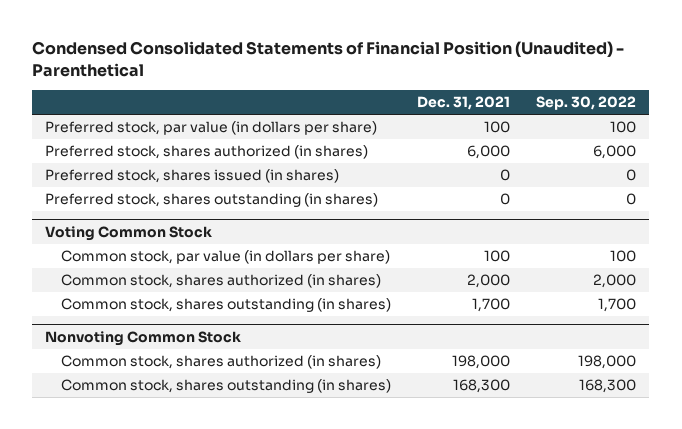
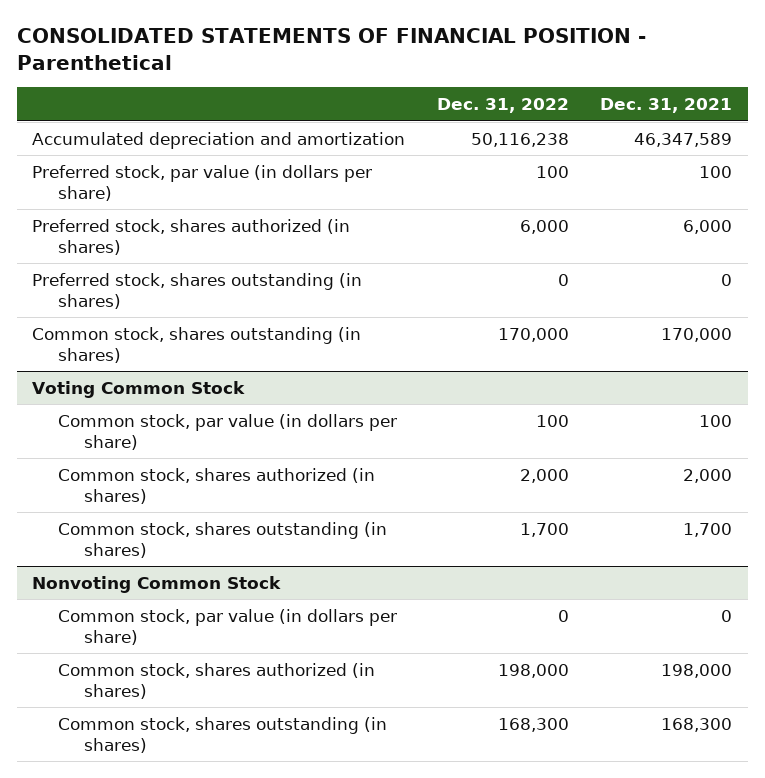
- Condensed Consolidated Statements of Financial Position (Unaudited) - Parenthetical
+ CONSOLIDATED STATEMENTS OF FINANCIAL POSITION - Parenthetical
- | Dec. 31, 2021 | Sep. 30, 2022
+ | Dec. 31, 2022 | Dec. 31, 2021
+ Accumulated depreciation and amortization | 50,116,238 | 46,347,589
- Preferred stock, shares issued (in shares) | 0 | 0
+ Common stock, shares outstanding (in shares) | 170,000 | 170,000
@ Nonvoting Common Stock
+ Common stock, par value (in dollars per share) | 0 | 0

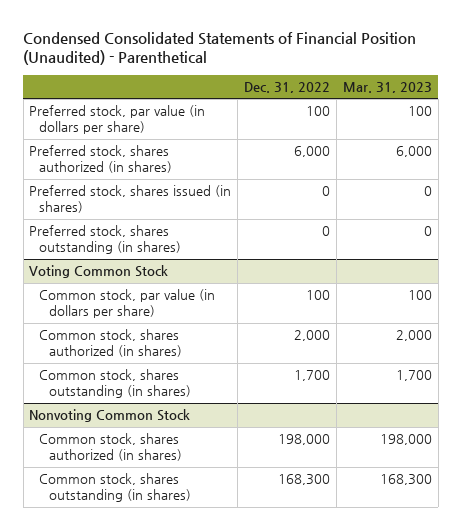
- CONSOLIDATED STATEMENTS OF FINANCIAL POSITION - Parenthetical
+ Condensed Consolidated Statements of Financial Position (Unaudited) - Parenthetical
- | Dec. 31, 2022 | Dec. 31, 2021
+ | Dec. 31, 2022 | Mar. 31, 2023
- Accumulated depreciation and amortization | 50,116,238 | 46,347,589
+ Preferred stock, shares issued (in shares) | 0 | 0
- Common stock, shares outstanding (in shares) | 170,000 | 170,000
@ Nonvoting Common Stock
- Common stock, par value (in dollars per share) | 0 | 0

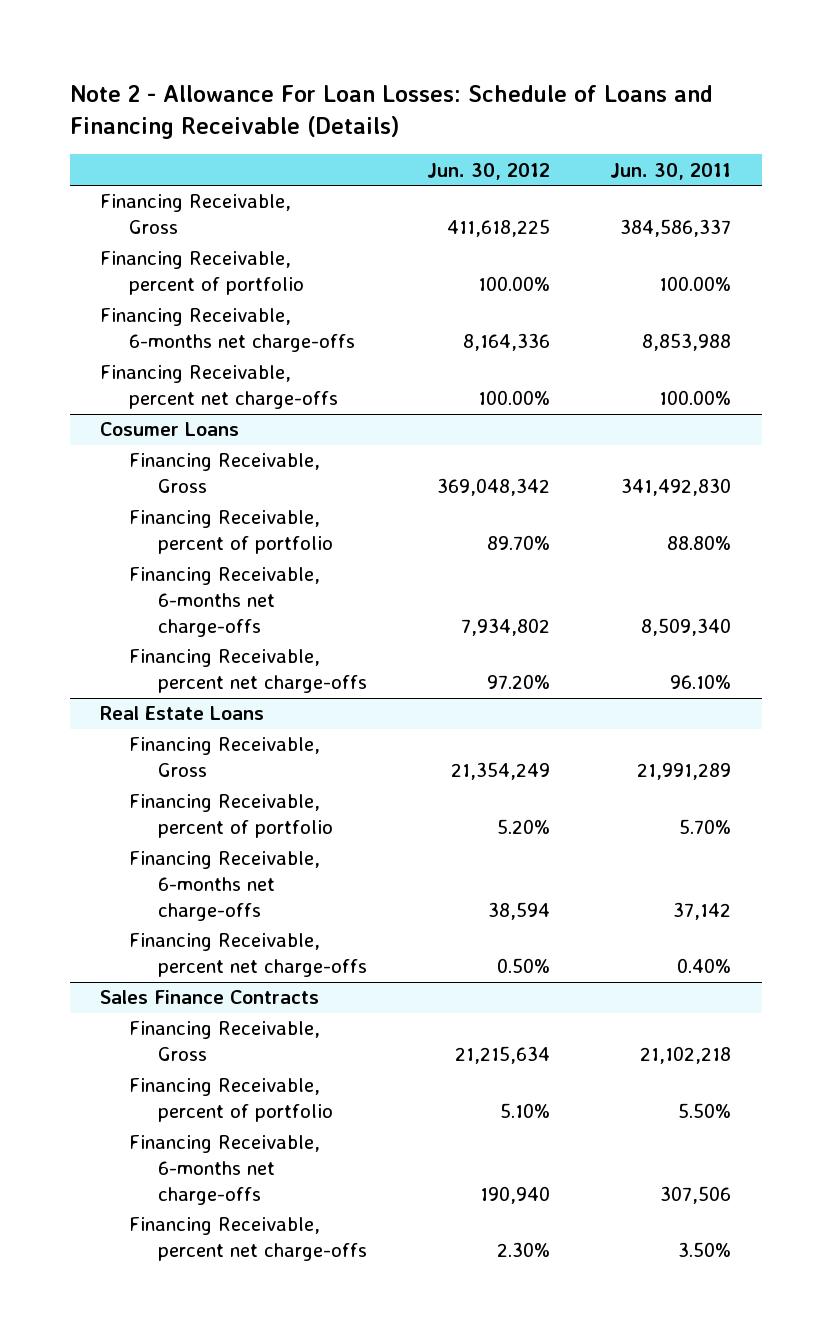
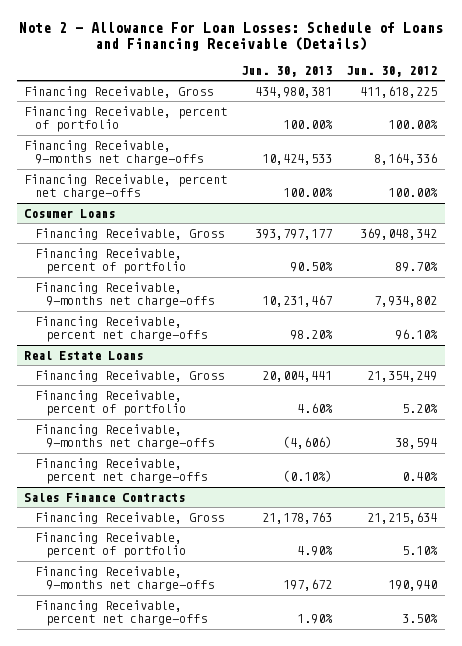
- | Jun. 30, 2012 | Jun. 30, 2011
+ | Jun. 30, 2013 | Jun. 30, 2012
- Financing Receivable, 6-months net charge-offs | 8,164,336 | 8,853,988
+ Financing Receivable, 9-months net charge-offs | 10,424,533 | 8,164,336
@ Cosumer Loans
- Financing Receivable, 6-months net charge-offs | 7,934,802 | 8,509,340
- Financing Receivable, percent net charge-offs | 97.20% | 96.10%
+ Financing Receivable, 9-months net charge-offs | 10,231,467 | 7,934,802
+ Financing Receivable, percent net charge-offs | 98.20% | 96.10%
@ Real Estate Loans
- Financing Receivable, 6-months net charge-offs | 38,594 | 37,142
- Financing Receivable, percent net charge-offs | 0.50% | 0.40%
+ Financing Receivable, 9-months net charge-offs | (4,606) | 38,594
+ Financing Receivable, percent net charge-offs | (0.10%) | 0.40%
@ Sales Finance Contracts
- Financing Receivable, 6-months net charge-offs | 190,940 | 307,506
- Financing Receivable, percent net charge-offs | 2.30% | 3.50%
+ Financing Receivable, 9-months net charge-offs | 197,672 | 190,940
+ Financing Receivable, percent net charge-offs | 1.90% | 3.50%

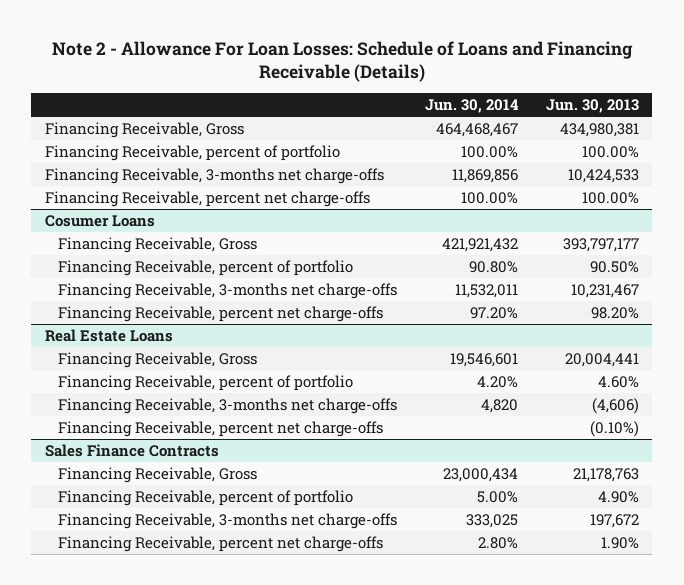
- | Jun. 30, 2013 | Jun. 30, 2012
+ | Jun. 30, 2014 | Jun. 30, 2013
- Financing Receivable, 9-months net charge-offs | 10,424,533 | 8,164,336
+ Financing Receivable, 3-months net charge-offs | 11,869,856 | 10,424,533
@ Cosumer Loans
- Financing Receivable, 9-months net charge-offs | 10,231,467 | 7,934,802
+ Financing Receivable, 3-months net charge-offs | 11,532,011 | 10,231,467
@ Real Estate Loans
- Financing Receivable, 9-months net charge-offs | (4,606) | 38,594
+ Financing Receivable, 3-months net charge-offs | 4,820 | (4,606)
@ Sales Finance Contracts
- Financing Receivable, 9-months net charge-offs | 197,672 | 190,940
+ Financing Receivable, 3-months net charge-offs | 333,025 | 197,672

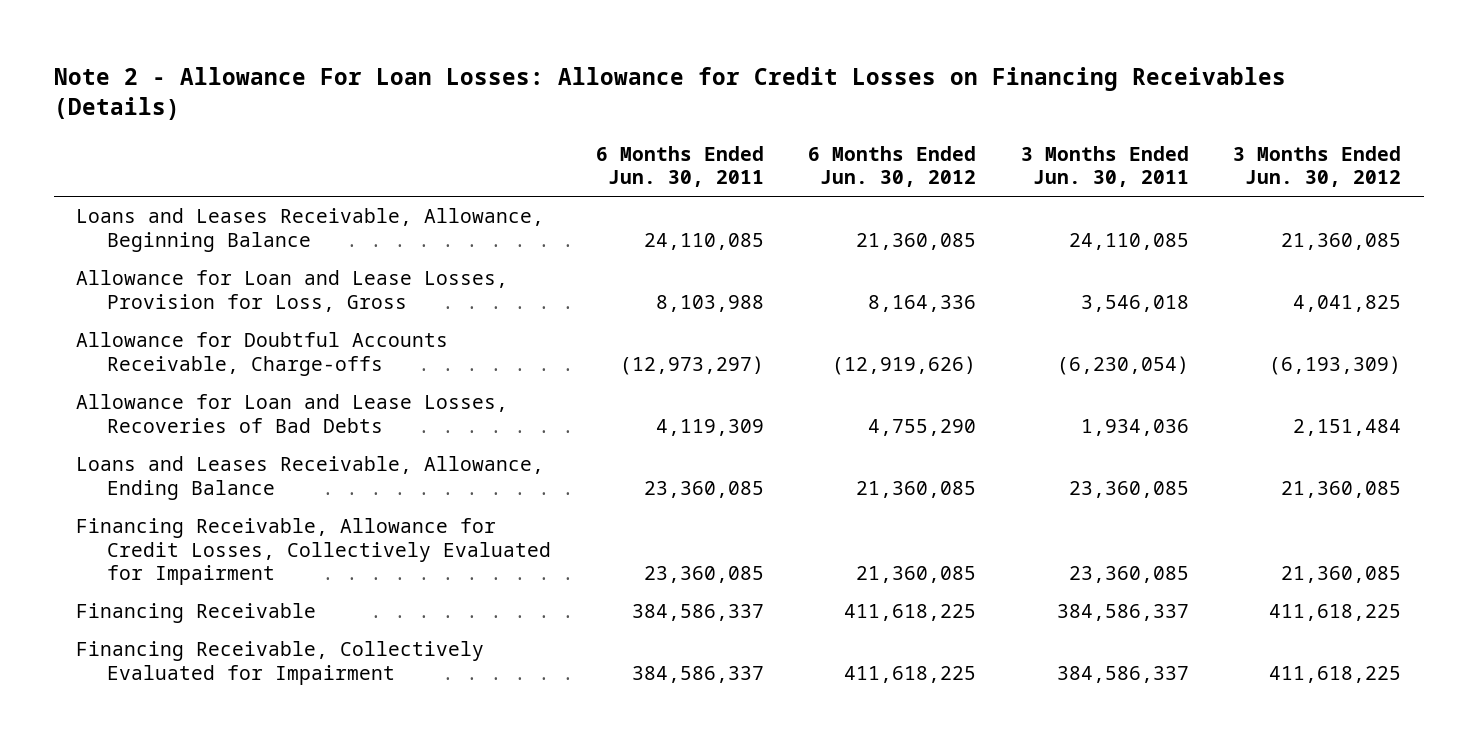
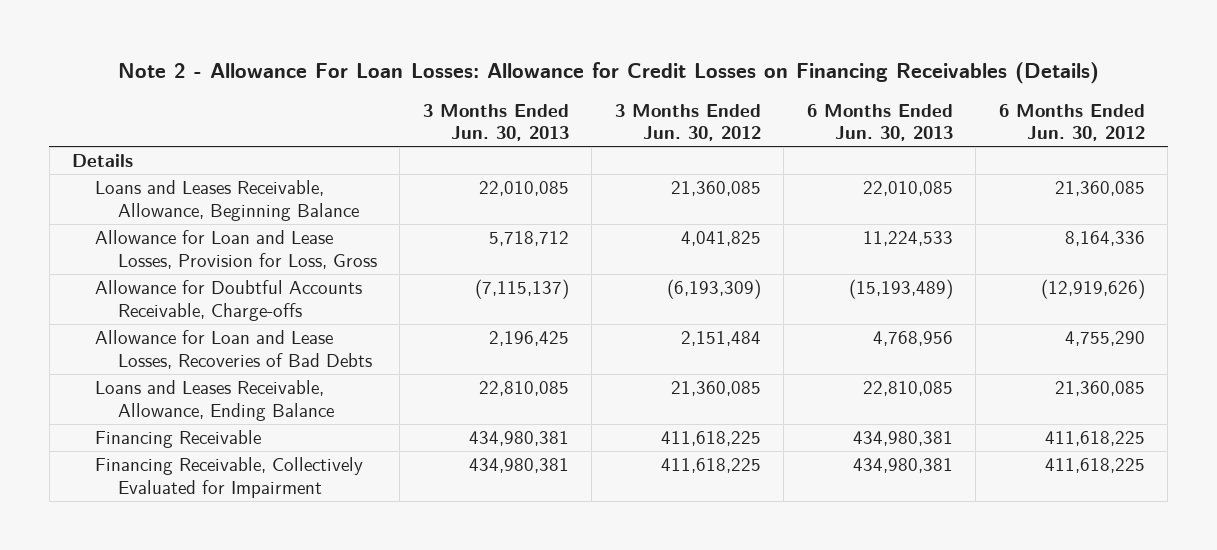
- | 6 Months Ended Jun. 30, 2011 | 6 Months Ended Jun. 30, 2012 | 3 Months Ended Jun. 30, 2011 | 3 Months Ended Jun. 30, 2012
+ | 3 Months Ended Jun. 30, 2013 | 3 Months Ended Jun. 30, 2012 | 6 Months Ended Jun. 30, 2013 | 6 Months Ended Jun. 30, 2012
+ Details
- Financing Receivable, Allowance for Credit Losses, Collectively Evaluated for Impairment | 23,360,085 | 21,360,085 | 23,360,085 | 21,360,085

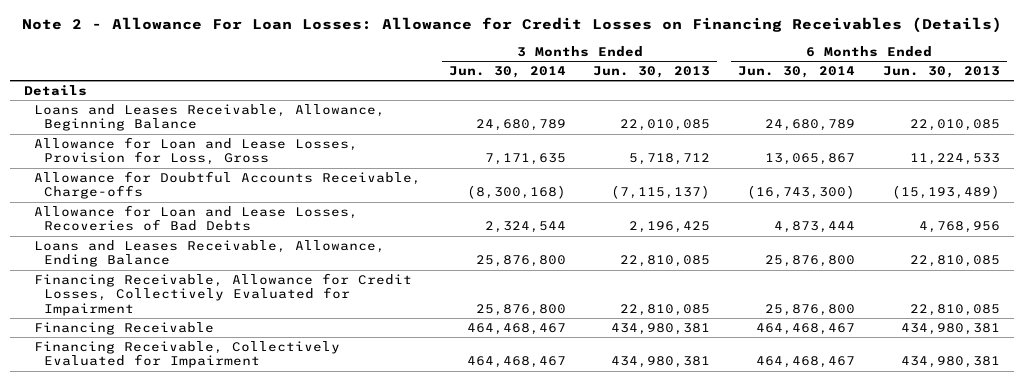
- | 3 Months Ended Jun. 30, 2013 | 3 Months Ended Jun. 30, 2012 | 6 Months Ended Jun. 30, 2013 | 6 Months Ended Jun. 30, 2012
+ | 3 Months Ended Jun. 30, 2014 | 3 Months Ended Jun. 30, 2013 | 6 Months Ended Jun. 30, 2014 | 6 Months Ended Jun. 30, 2013
+ Financing Receivable, Allowance for Credit Losses, Collectively Evaluated for Impairment | 25,876,800 | 22,810,085 | 25,876,800 | 22,810,085

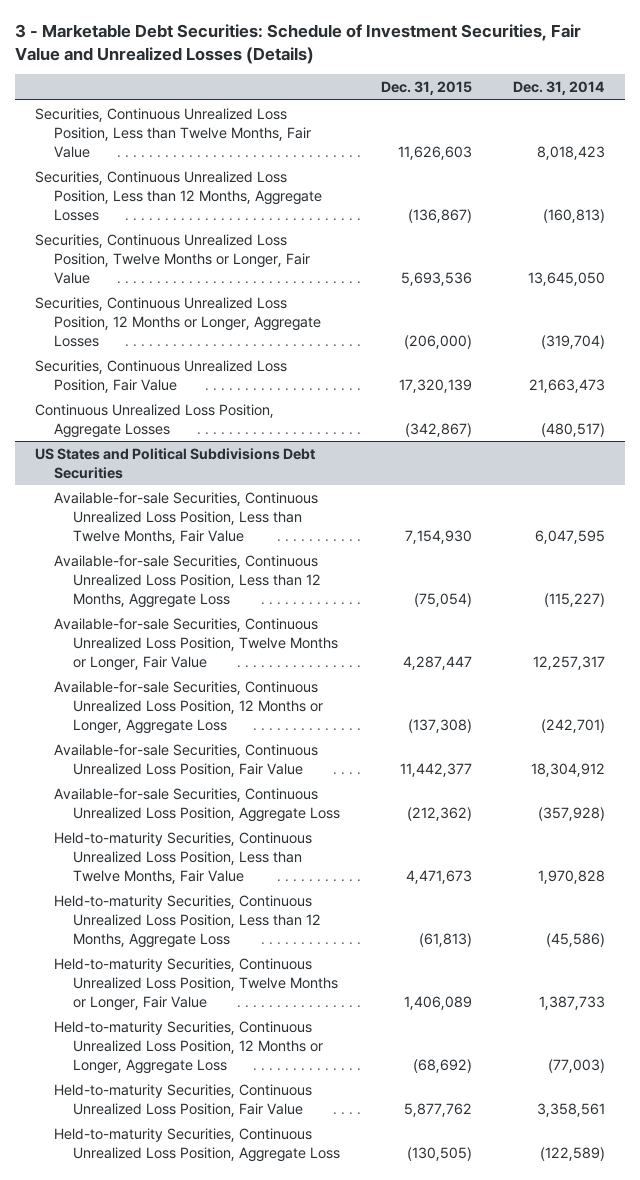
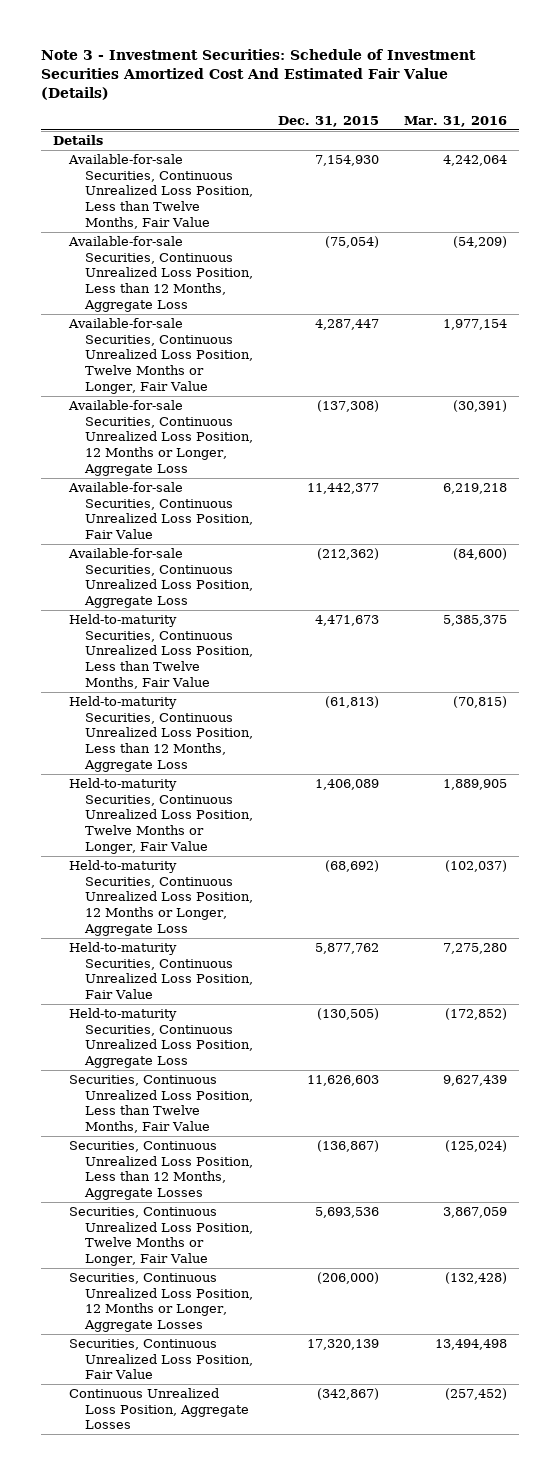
- 3 - Marketable Debt Securities: Schedule of Investment Securities, Fair Value and Unrealized Losses (Details)
+ Note 3 - Investment Securities: Schedule of Investment Securities Amortized Cost And Estimated Fair Value (Details)
- | Dec. 31, 2015 | Dec. 31, 2014
+ | Dec. 31, 2015 | Mar. 31, 2016
- US States and Political Subdivisions Debt Securities
+ Details
moved down: Securities, Continuous Unrealized Loss Position, Less than Twelve Months, Fair Value | 11,626,603 | 9,627,439
moved down: Securities, Continuous Unrealized Loss Position, Less than 12 Months, Aggregate Losses | (136,867) | (125,024)
moved down: Securities, Continuous Unrealized Loss Position, Twelve Months or Longer, Fair Value | 5,693,536 | 3,867,059
moved down: Securities, Continuous Unrealized Loss Position, 12 Months or Longer, Aggregate Losses | (206,000) | (132,428)
moved down: Securities, Continuous Unrealized Loss Position, Fair Value | 17,320,139 | 13,494,498
moved down: Continuous Unrealized Loss Position, Aggregate Losses | (342,867) | (257,452)

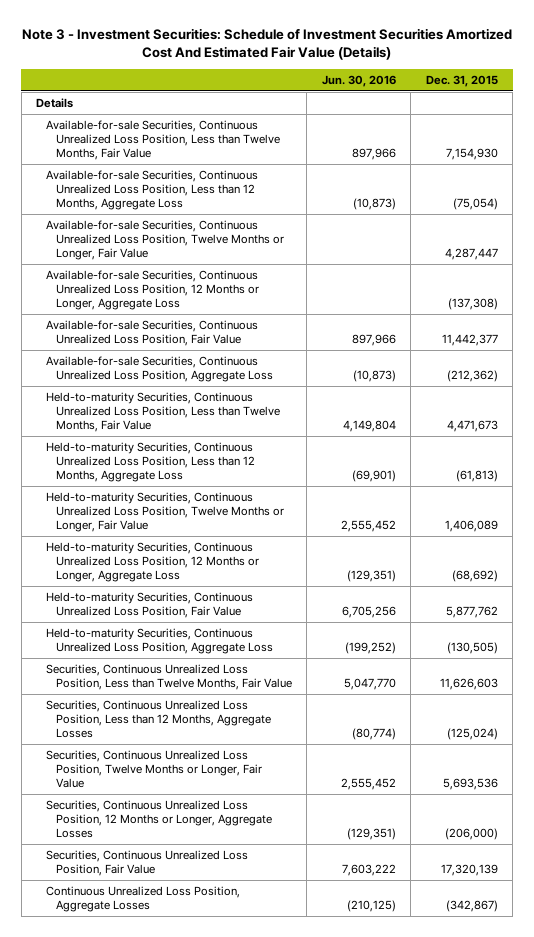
- | Dec. 31, 2015 | Mar. 31, 2016
+ | Jun. 30, 2016 | Dec. 31, 2015
- Securities, Continuous Unrealized Loss Position, Less than 12 Months, Aggregate Losses | (136,867) | (125,024)
+ Securities, Continuous Unrealized Loss Position, Less than 12 Months, Aggregate Losses | (80,774) | (125,024)

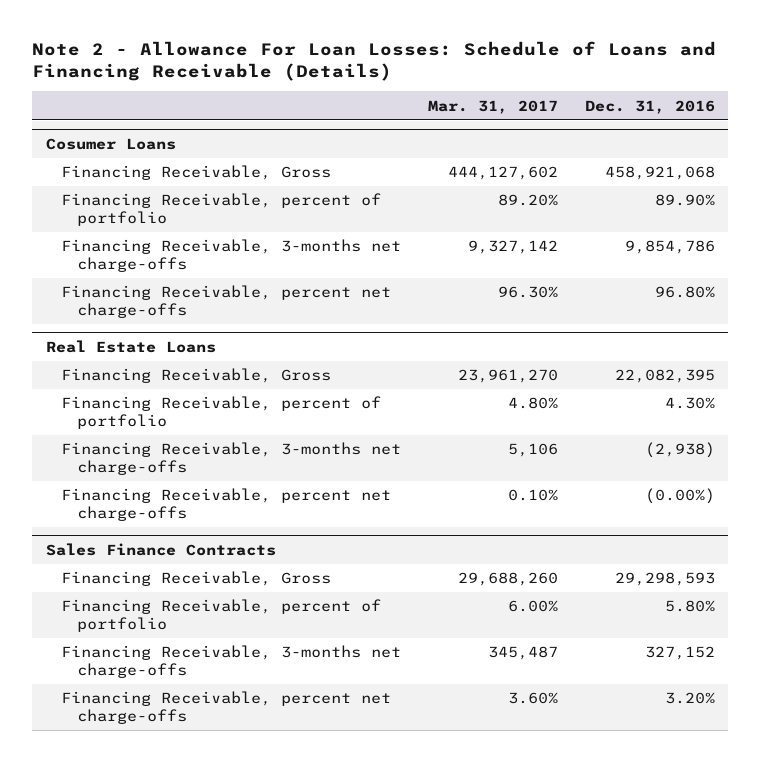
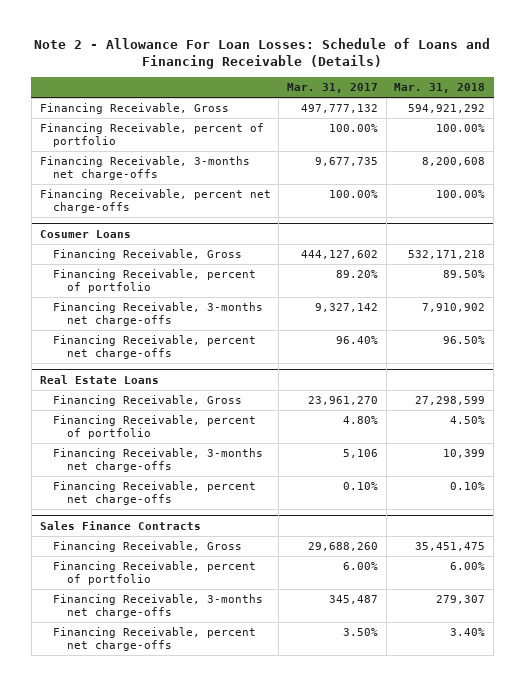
- | Mar. 31, 2017 | Dec. 31, 2016
+ | Mar. 31, 2017 | Mar. 31, 2018
+ Financing Receivable, Gross | 497,777,132 | 594,921,292
+ Financing Receivable, percent of portfolio | 100.00% | 100.00%
+ Financing Receivable, 3-months net charge-offs | 9,677,735 | 8,200,608
+ Financing Receivable, percent net charge-offs | 100.00% | 100.00%
@ Cosumer Loans
- Financing Receivable, percent net charge-offs | 96.30% | 96.80%
+ Financing Receivable, percent net charge-offs | 96.40% | 96.50%
@ Sales Finance Contracts
- Financing Receivable, percent net charge-offs | 3.60% | 3.20%
+ Financing Receivable, percent net charge-offs | 3.50% | 3.40%

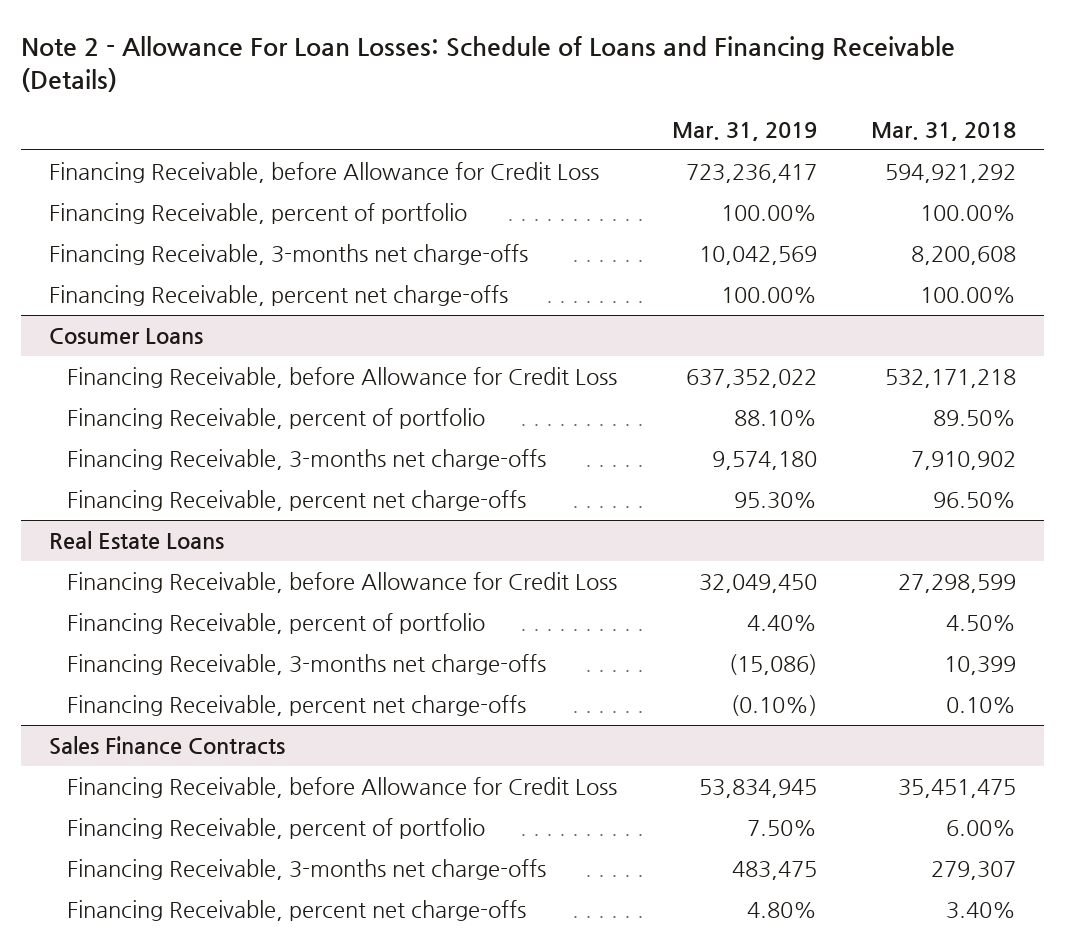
- | Mar. 31, 2017 | Mar. 31, 2018
+ | Mar. 31, 2019 | Mar. 31, 2018
- Financing Receivable, Gross | 497,777,132 | 594,921,292
+ Financing Receivable, before Allowance for Credit Loss | 723,236,417 | 594,921,292
@ Cosumer Loans
- Financing Receivable, Gross | 444,127,602 | 532,171,218
+ Financing Receivable, before Allowance for Credit Loss | 637,352,022 | 532,171,218
@ Real Estate Loans
- Financing Receivable, Gross | 23,961,270 | 27,298,599
+ Financing Receivable, before Allowance for Credit Loss | 32,049,450 | 27,298,599
@ Sales Finance Contracts
- Financing Receivable, Gross | 29,688,260 | 35,451,475
+ Financing Receivable, before Allowance for Credit Loss | 53,834,945 | 35,451,475

